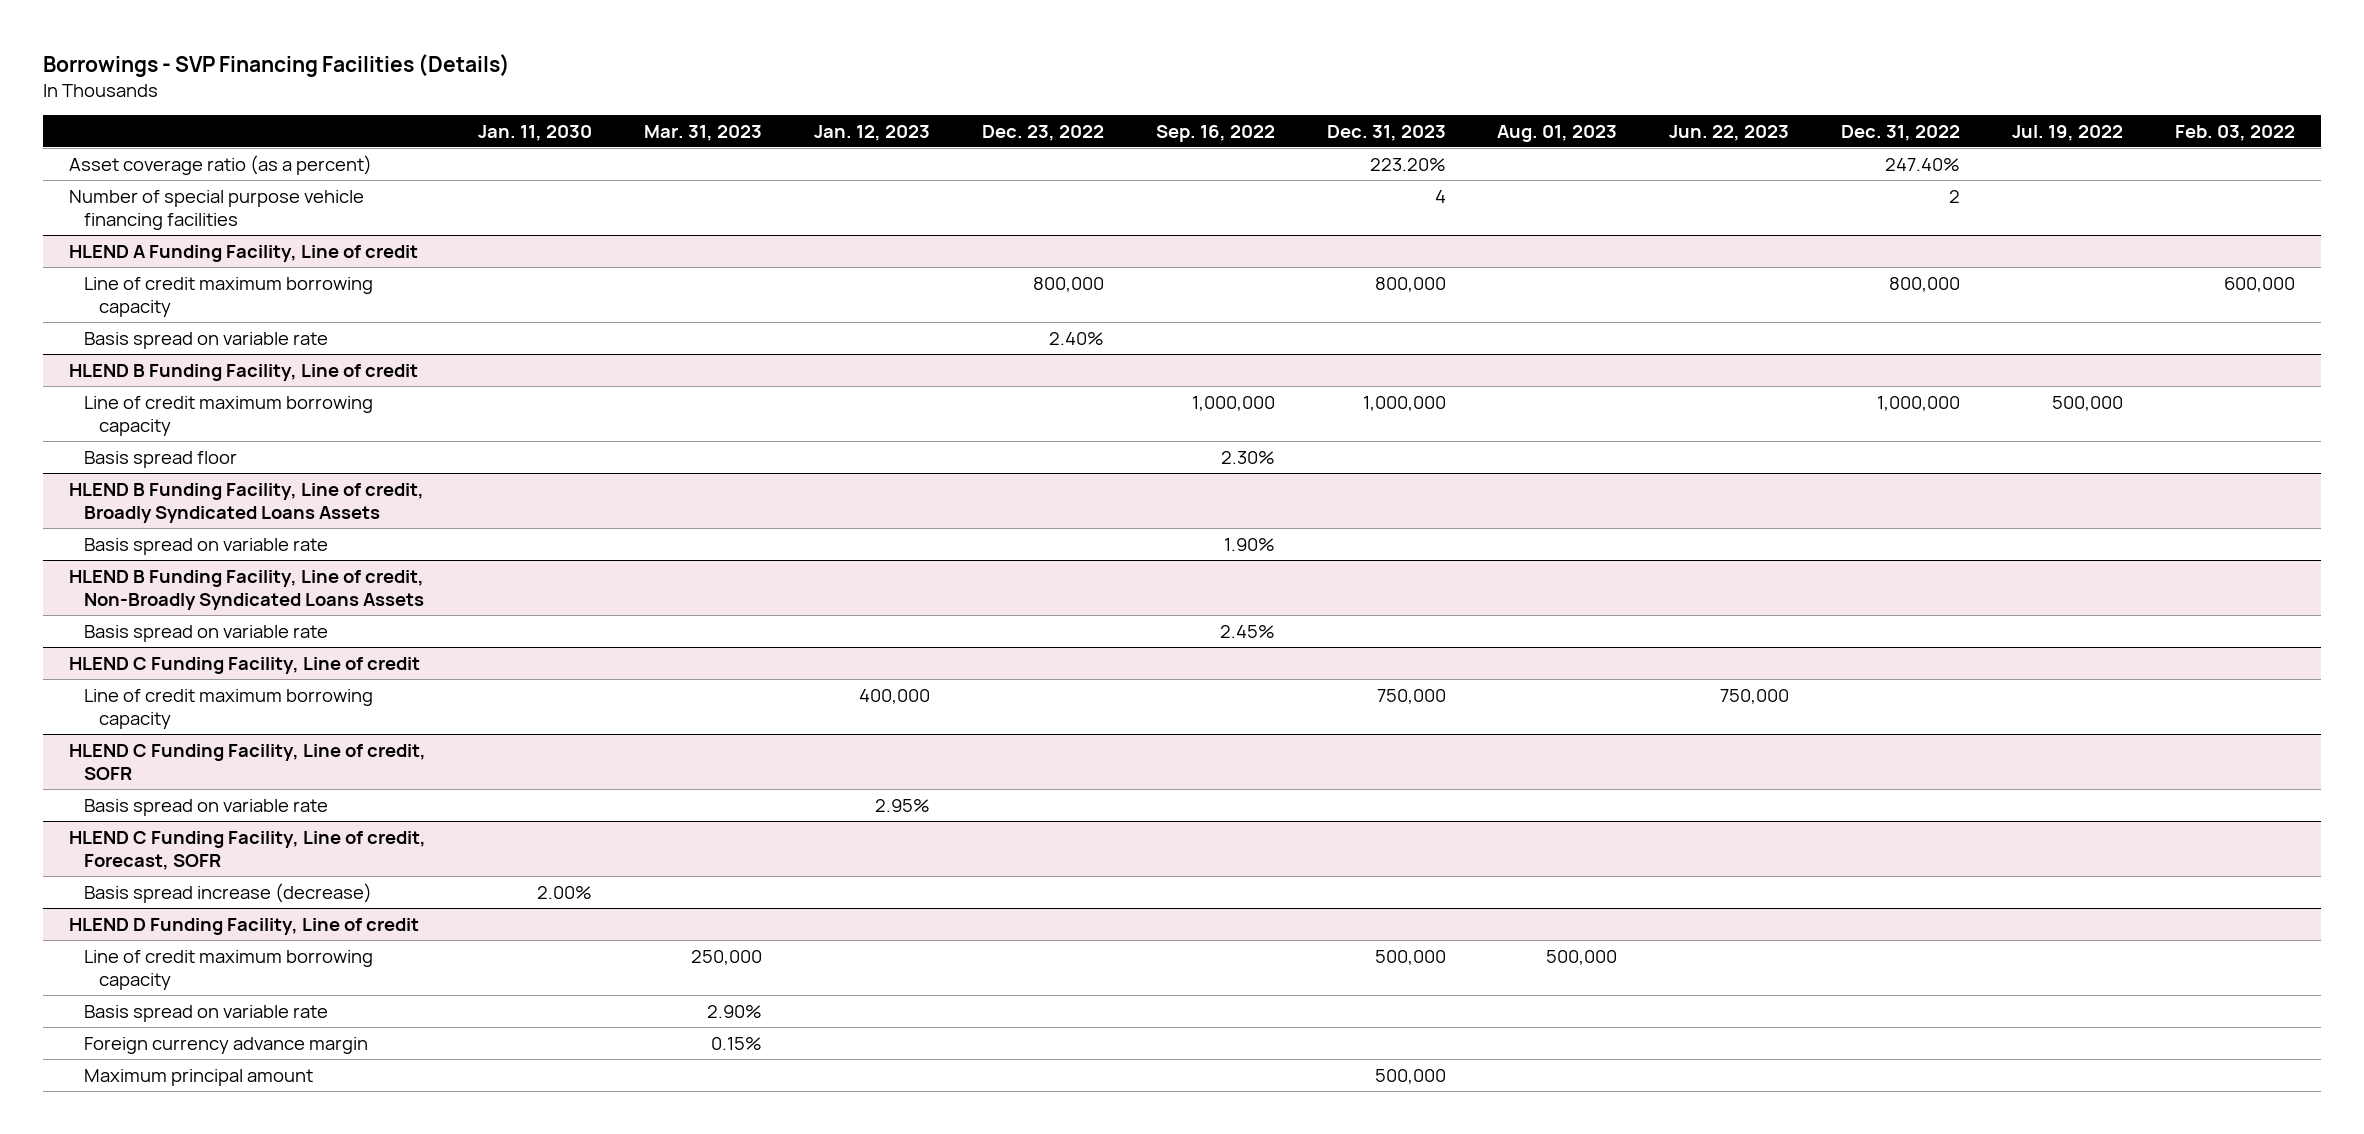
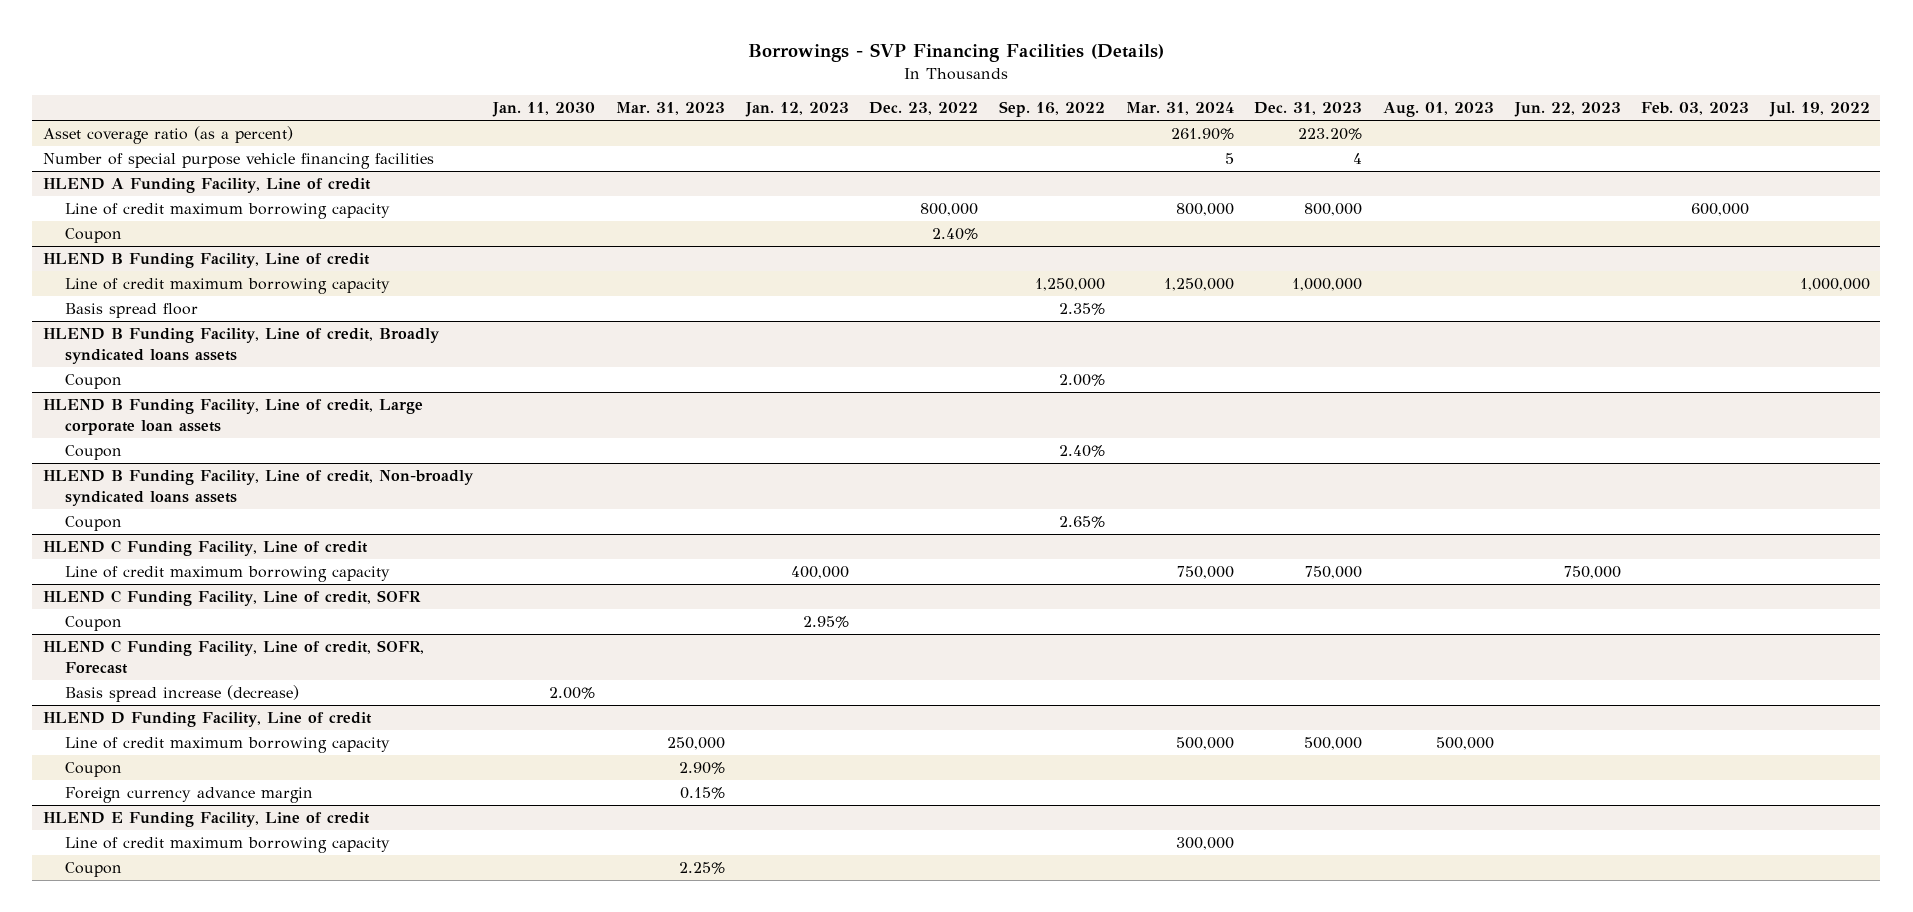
- | Jan. 11, 2030 | Mar. 31, 2023 | Jan. 12, 2023 | Dec. 23, 2022 | Sep. 16, 2022 | Dec. 31, 2023 | Aug. 01, 2023 | Jun. 22, 2023 | Dec. 31, 2022 | Jul. 19, 2022 | Feb. 03, 2022
+ | Jan. 11, 2030 | Mar. 31, 2023 | Jan. 12, 2023 | Dec. 23, 2022 | Sep. 16, 2022 | Mar. 31, 2024 | Dec. 31, 2023 | Aug. 01, 2023 | Jun. 22, 2023 | Feb. 03, 2023 | Jul. 19, 2022
@ HLEND A Funding Facility, Line of credit
- Basis spread on variable rate | | | | 2.40% | | | | | | |
+ Coupon | | | | 2.40% | | | | | | |
@ HLEND B Funding Facility, Line of credit
- Line of credit maximum borrowing capacity | | | | | 1,000,000 | 1,000,000 | | | 1,000,000 | 500,000 |
- Basis spread floor | | | | | 2.30% | | | | | |
- HLEND B Funding Facility, Line of credit, Broadly Syndicated Loans Assets
- Basis spread on variable rate | | | | | 1.90% | | | | | |
- HLEND B Funding Facility, Line of credit, Non-Broadly Syndicated Loans Assets
- Basis spread on variable rate | | | | | 2.45% | | | | | |
@ HLEND B Funding Facility, Line of credit
+ Line of credit maximum borrowing capacity | | | | | 1,250,000 | 1,250,000 | 1,000,000 | | | | 1,000,000
+ Basis spread floor | | | | | 2.35% | | | | | |
+ HLEND B Funding Facility, Line of credit, Broadly syndicated loans assets
+ Coupon | | | | | 2.00% | | | | | |
+ HLEND B Funding Facility, Line of credit, Large corporate loan assets
+ Coupon | | | | | 2.40% | | | | | |
+ HLEND B Funding Facility, Line of credit, Non-broadly syndicated loans assets
+ Coupon | | | | | 2.65% | | | | | |
@ HLEND C Funding Facility, Line of credit, SOFR
- Basis spread on variable rate | | | 2.95% | | | | | | | |
- HLEND C Funding Facility, Line of credit, Forecast, SOFR
@ HLEND C Funding Facility, Line of credit, SOFR
+ Coupon | | | 2.95% | | | | | | | |
+ HLEND C Funding Facility, Line of credit, SOFR, Forecast
@ HLEND D Funding Facility, Line of credit
- Basis spread on variable rate | | 2.90% | | | | | | | | |
+ Coupon | | 2.90% | | | | | | | | |
- Maximum principal amount | | | | | | 500,000 | | | | |
+ HLEND E Funding Facility, Line of credit
+ Line of credit maximum borrowing capacity | | | | | | 300,000 | | | | |
+ Coupon | | 2.25% | | | | | | | | |

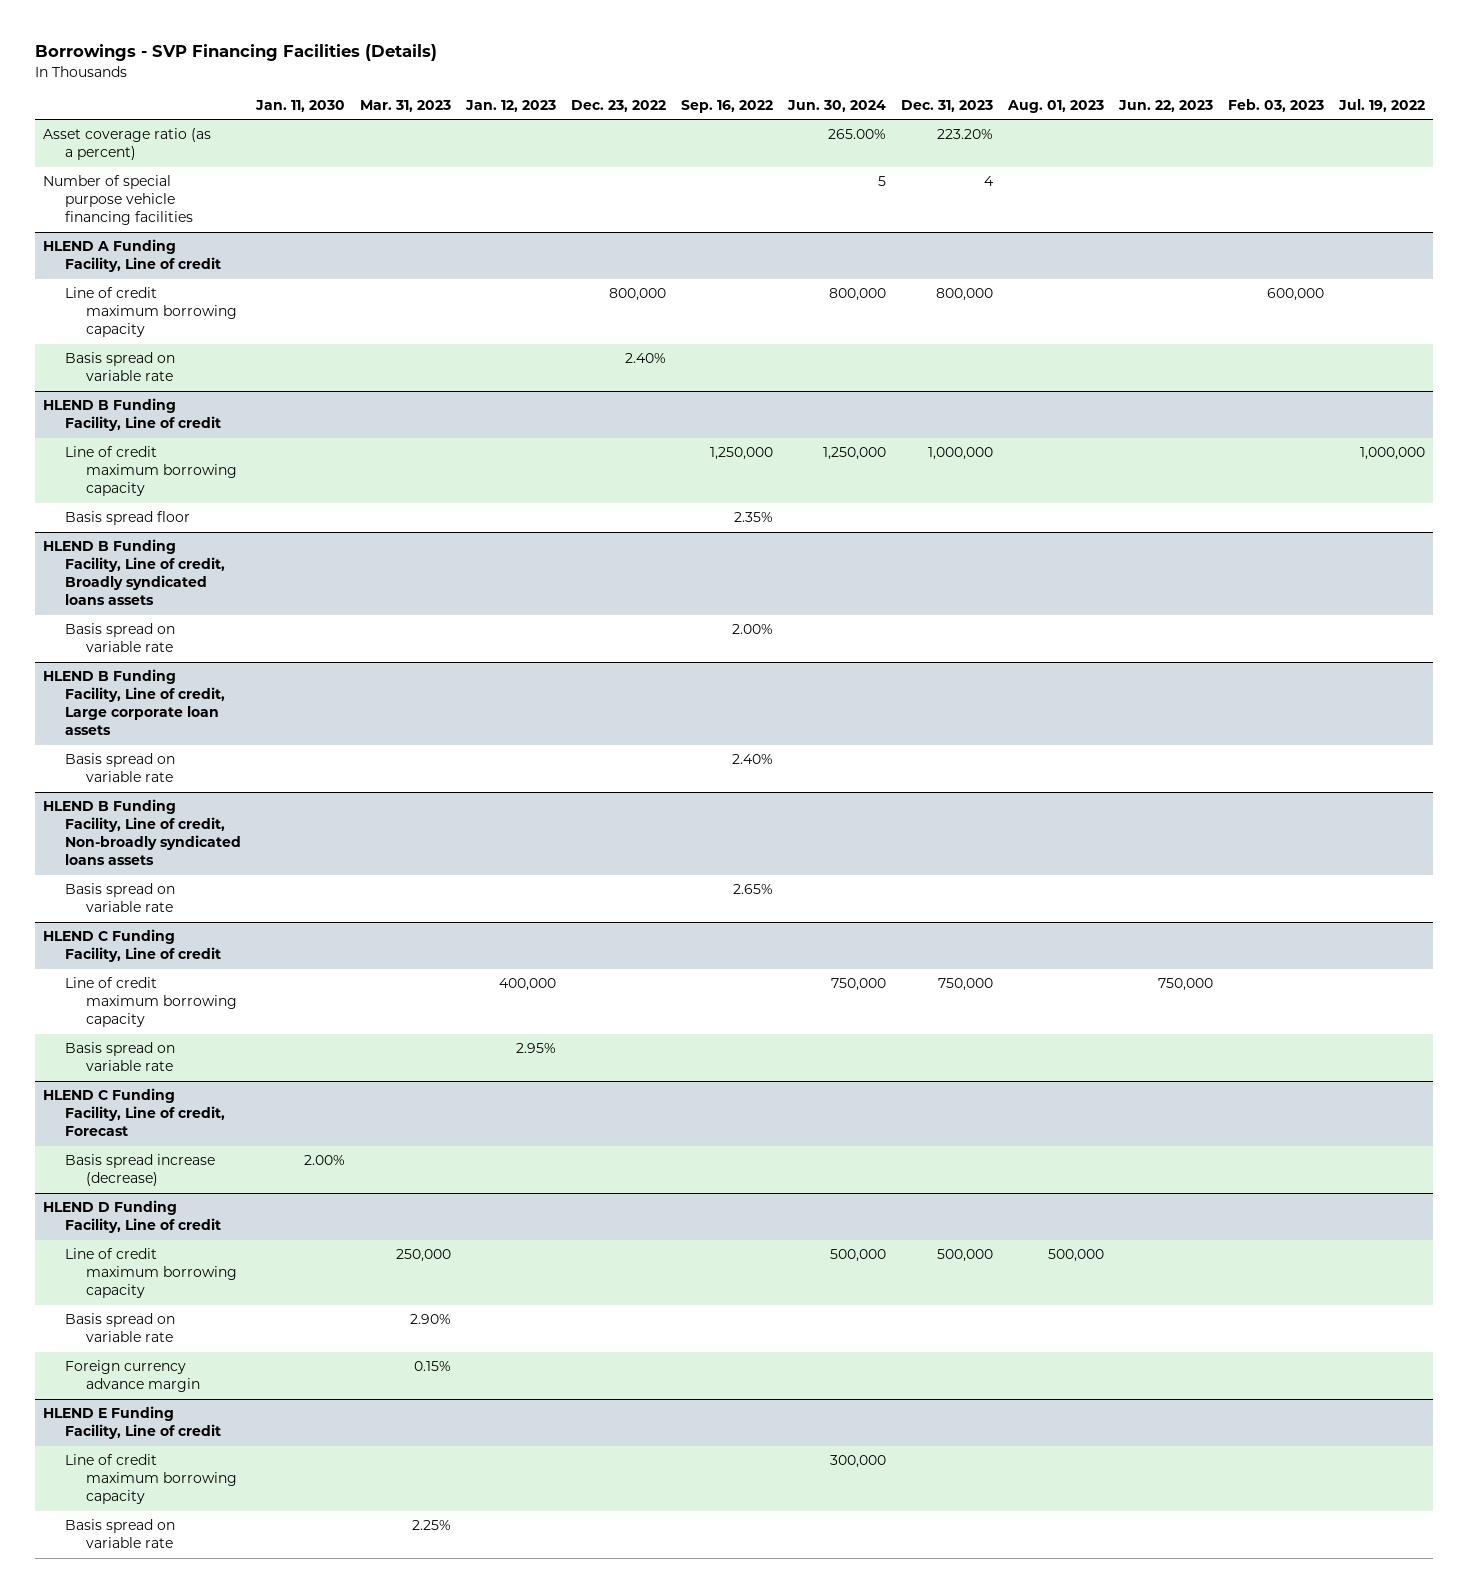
- | Jan. 11, 2030 | Mar. 31, 2023 | Jan. 12, 2023 | Dec. 23, 2022 | Sep. 16, 2022 | Mar. 31, 2024 | Dec. 31, 2023 | Aug. 01, 2023 | Jun. 22, 2023 | Feb. 03, 2023 | Jul. 19, 2022
+ | Jan. 11, 2030 | Mar. 31, 2023 | Jan. 12, 2023 | Dec. 23, 2022 | Sep. 16, 2022 | Jun. 30, 2024 | Dec. 31, 2023 | Aug. 01, 2023 | Jun. 22, 2023 | Feb. 03, 2023 | Jul. 19, 2022
@ HLEND A Funding Facility, Line of credit
- Coupon | | | | 2.40% | | | | | | |
+ Basis spread on variable rate | | | | 2.40% | | | | | | |
@ HLEND B Funding Facility, Line of credit, Broadly syndicated loans assets
- Coupon | | | | | 2.00% | | | | | |
+ Basis spread on variable rate | | | | | 2.00% | | | | | |
@ HLEND B Funding Facility, Line of credit, Large corporate loan assets
- Coupon | | | | | 2.40% | | | | | |
+ Basis spread on variable rate | | | | | 2.40% | | | | | |
@ HLEND B Funding Facility, Line of credit, Non-broadly syndicated loans assets
- Coupon | | | | | 2.65% | | | | | |
+ Basis spread on variable rate | | | | | 2.65% | | | | | |
- HLEND C Funding Facility, Line of credit, SOFR
- Coupon | | | 2.95% | | | | | | | |
- HLEND C Funding Facility, Line of credit, SOFR, Forecast
@ HLEND C Funding Facility, Line of credit
+ Basis spread on variable rate | | | 2.95% | | | | | | | |
+ HLEND C Funding Facility, Line of credit, Forecast
@ HLEND D Funding Facility, Line of credit
- Coupon | | 2.90% | | | | | | | | |
+ Basis spread on variable rate | | 2.90% | | | | | | | | |
@ HLEND E Funding Facility, Line of credit
- Coupon | | 2.25% | | | | | | | | |
+ Basis spread on variable rate | | 2.25% | | | | | | | | |

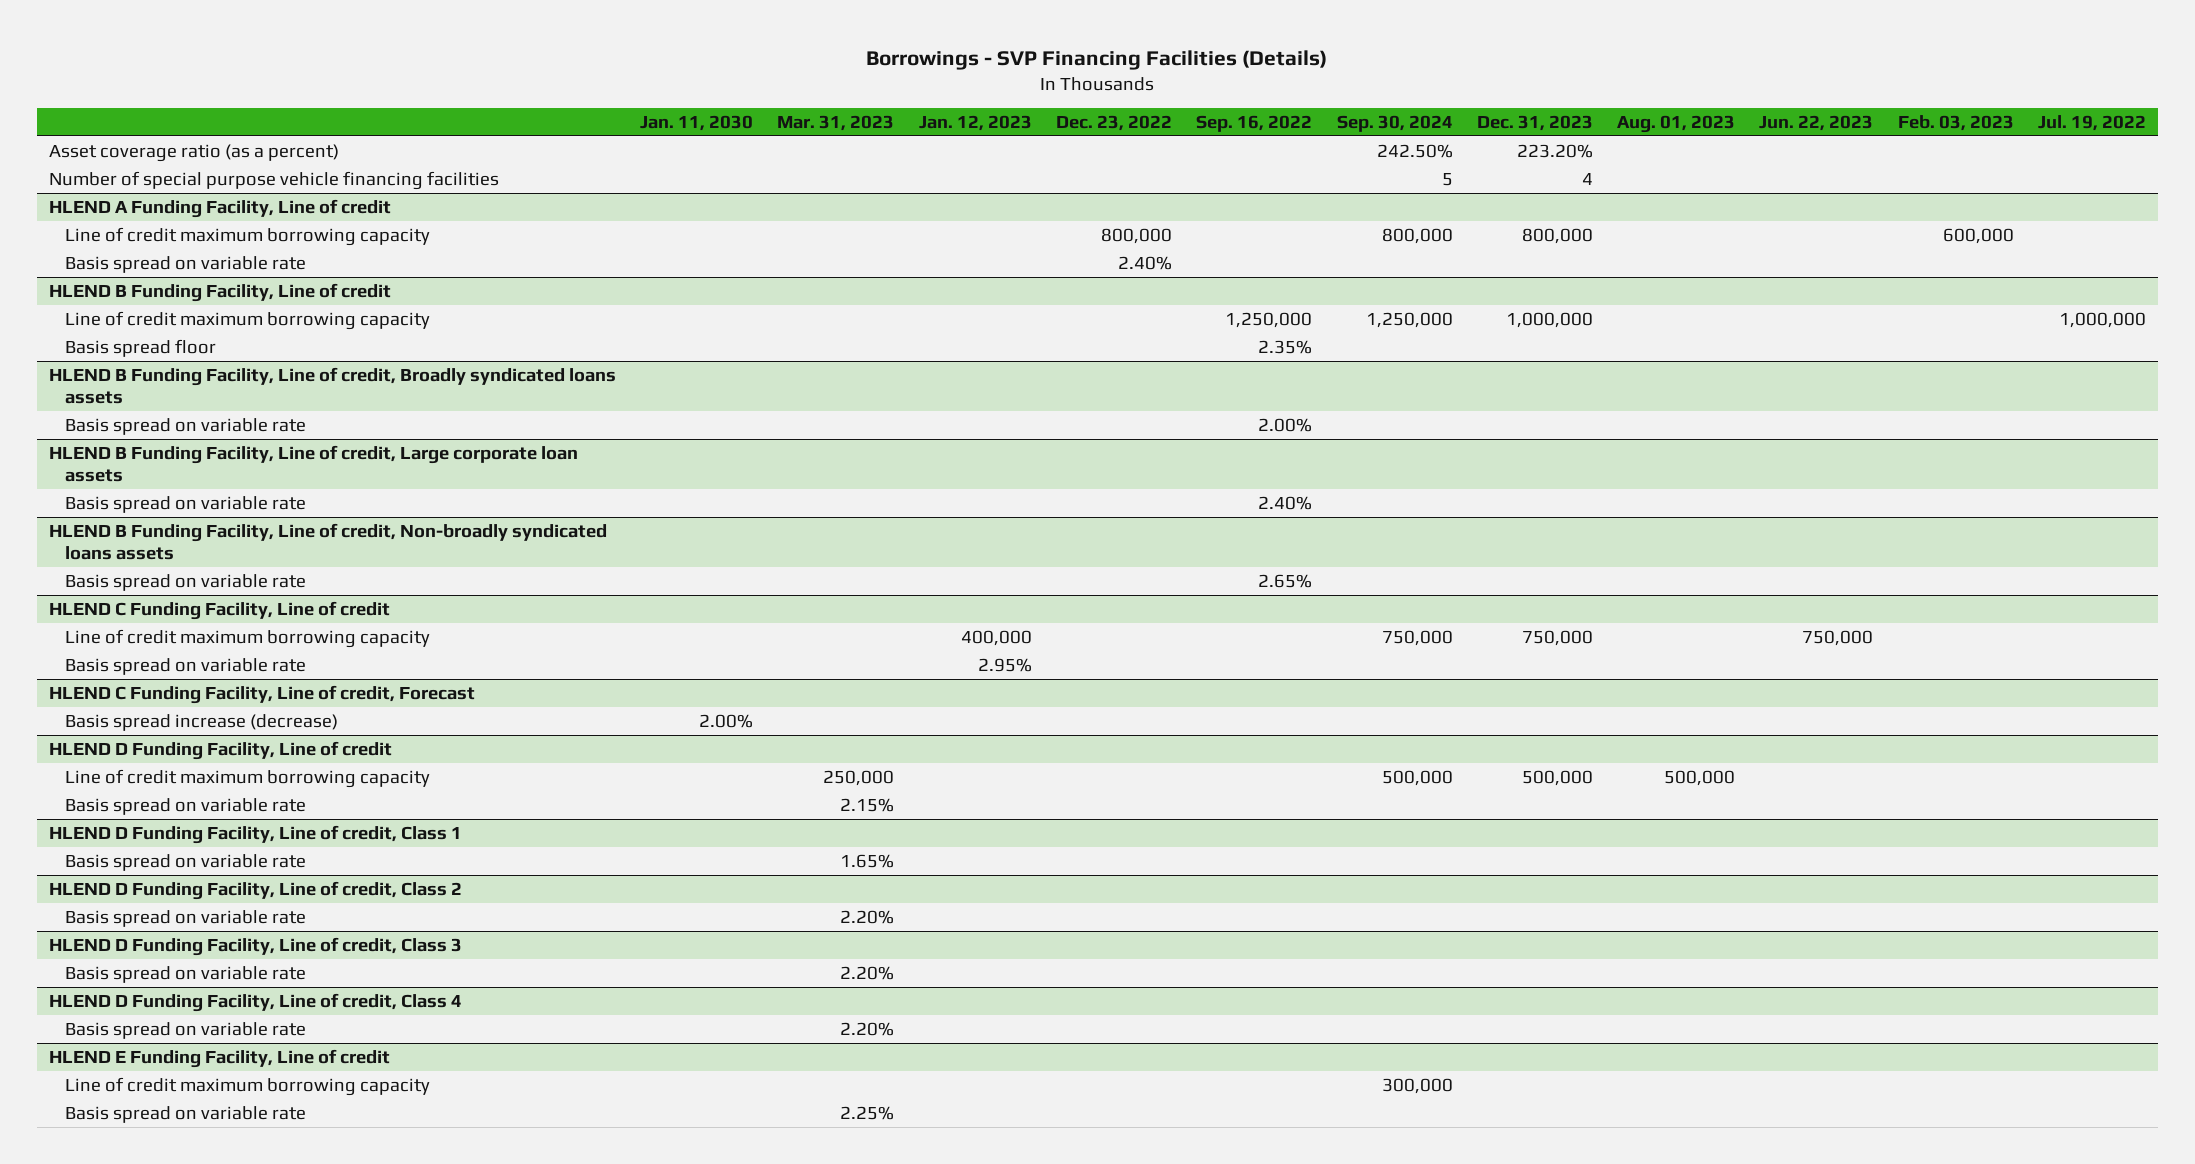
- | Jan. 11, 2030 | Mar. 31, 2023 | Jan. 12, 2023 | Dec. 23, 2022 | Sep. 16, 2022 | Jun. 30, 2024 | Dec. 31, 2023 | Aug. 01, 2023 | Jun. 22, 2023 | Feb. 03, 2023 | Jul. 19, 2022
+ | Jan. 11, 2030 | Mar. 31, 2023 | Jan. 12, 2023 | Dec. 23, 2022 | Sep. 16, 2022 | Sep. 30, 2024 | Dec. 31, 2023 | Aug. 01, 2023 | Jun. 22, 2023 | Feb. 03, 2023 | Jul. 19, 2022
@ HLEND D Funding Facility, Line of credit
- Basis spread on variable rate | | 2.90% | | | | | | | | |
- Foreign currency advance margin | | 0.15% | | | | | | | | |
+ Basis spread on variable rate | | 2.15% | | | | | | | | |
+ HLEND D Funding Facility, Line of credit, Class 1
+ Basis spread on variable rate | | 1.65% | | | | | | | | |
+ HLEND D Funding Facility, Line of credit, Class 2
+ Basis spread on variable rate | | 2.20% | | | | | | | | |
+ HLEND D Funding Facility, Line of credit, Class 3
+ Basis spread on variable rate | | 2.20% | | | | | | | | |
+ HLEND D Funding Facility, Line of credit, Class 4
+ Basis spread on variable rate | | 2.20% | | | | | | | | |

